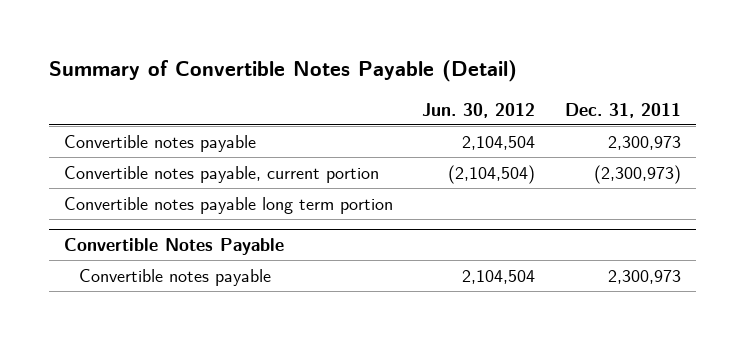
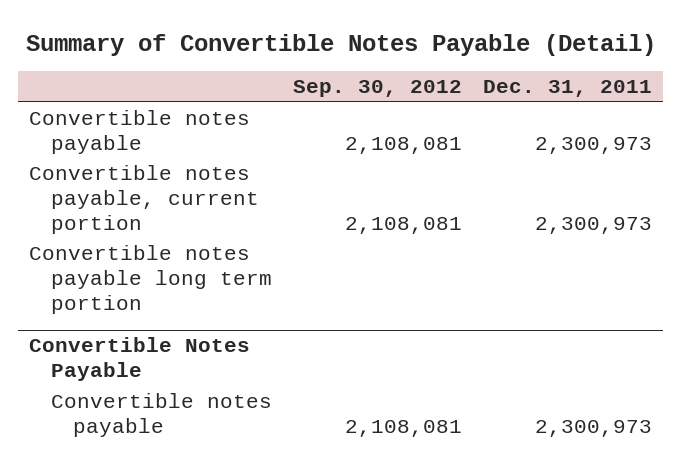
- | Jun. 30, 2012 | Dec. 31, 2011
+ | Sep. 30, 2012 | Dec. 31, 2011
- Convertible notes payable, current portion | (2,104,504) | (2,300,973)
+ Convertible notes payable, current portion | 2,108,081 | 2,300,973

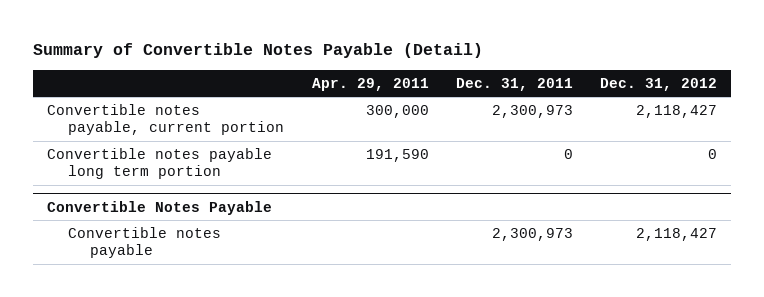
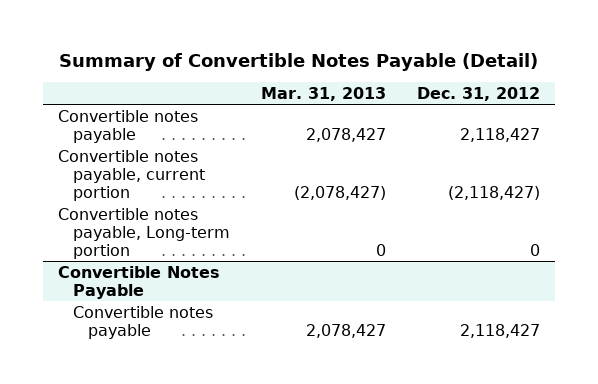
- | Apr. 29, 2011 | Dec. 31, 2011 | Dec. 31, 2012
+ | Mar. 31, 2013 | Dec. 31, 2012
- Convertible notes payable, current portion | 300,000 | 2,300,973 | 2,118,427
- Convertible notes payable long term portion | 191,590 | 0 | 0
+ Convertible notes payable | 2,078,427 | 2,118,427
+ Convertible notes payable, current portion | (2,078,427) | (2,118,427)
+ Convertible notes payable, Long-term portion | 0 | 0

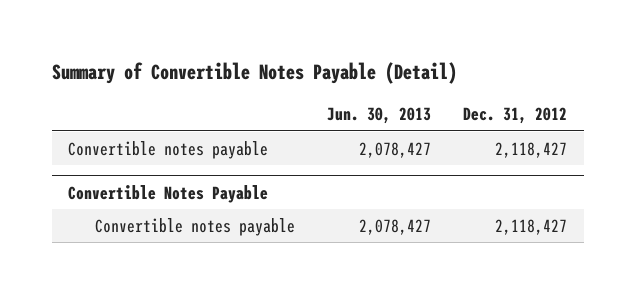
- | Mar. 31, 2013 | Dec. 31, 2012
+ | Jun. 30, 2013 | Dec. 31, 2012
- Convertible notes payable, current portion | (2,078,427) | (2,118,427)
- Convertible notes payable, Long-term portion | 0 | 0

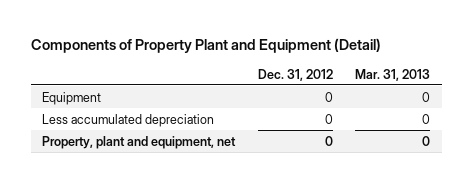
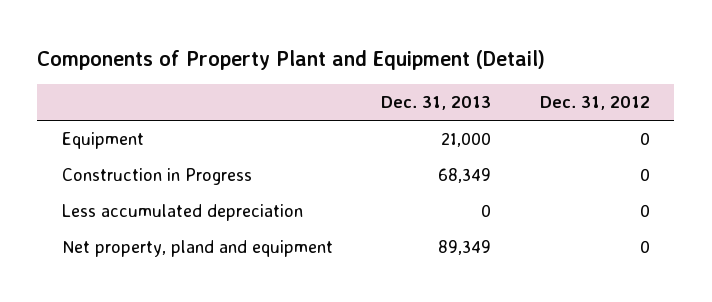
- | Dec. 31, 2012 | Mar. 31, 2013
+ | Dec. 31, 2013 | Dec. 31, 2012
+ Construction in Progress | 68,349 | 0
- Property, plant and equipment, net | 0 | 0
+ Net property, pland and equipment | 89,349 | 0

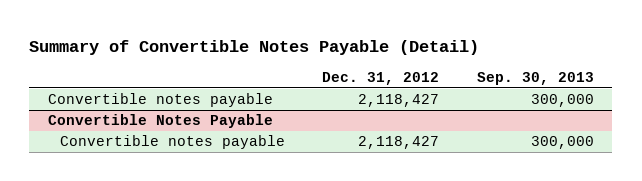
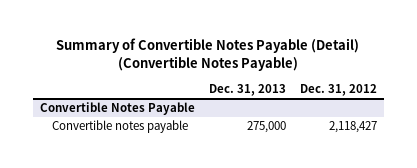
- Summary of Convertible Notes Payable (Detail)
+ Summary of Convertible Notes Payable (Detail) (Convertible Notes Payable)
- | Dec. 31, 2012 | Sep. 30, 2013
+ | Dec. 31, 2013 | Dec. 31, 2012
- Convertible notes payable | 2,118,427 | 300,000

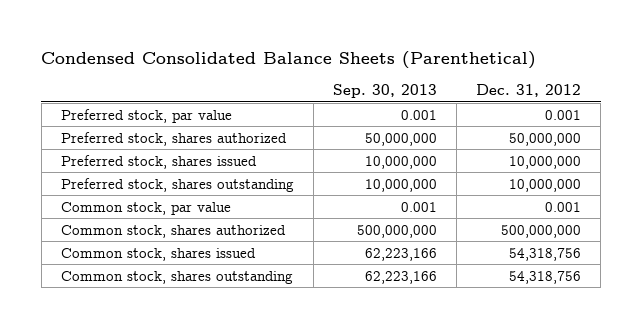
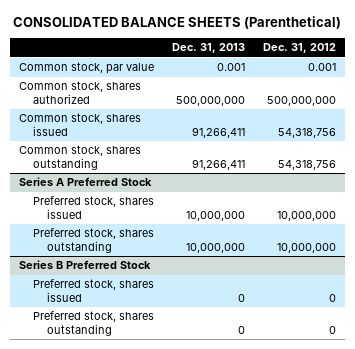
- Condensed Consolidated Balance Sheets (Parenthetical)
+ CONSOLIDATED BALANCE SHEETS (Parenthetical)
- | Sep. 30, 2013 | Dec. 31, 2012
+ | Dec. 31, 2013 | Dec. 31, 2012
- Preferred stock, par value | 0.001 | 0.001
- Preferred stock, shares authorized | 50,000,000 | 50,000,000
- Preferred stock, shares issued | 10,000,000 | 10,000,000
- Preferred stock, shares outstanding | 10,000,000 | 10,000,000
+ Series A Preferred Stock
+ Preferred stock, shares issued | 10,000,000 | 10,000,000
+ Preferred stock, shares outstanding | 10,000,000 | 10,000,000
+ Series B Preferred Stock
+ Preferred stock, shares issued | 0 | 0
+ Preferred stock, shares outstanding | 0 | 0

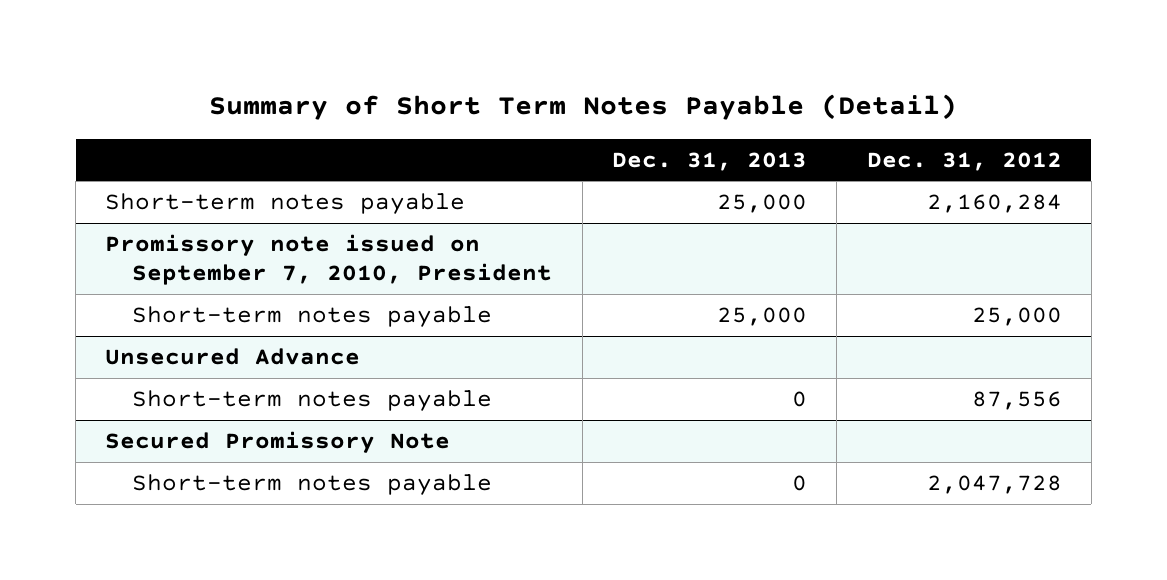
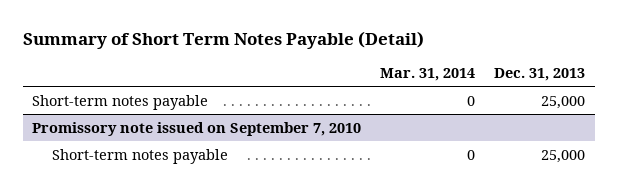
- | Dec. 31, 2013 | Dec. 31, 2012
+ | Mar. 31, 2014 | Dec. 31, 2013
- Promissory note issued on September 7, 2010, President
+ Promissory note issued on September 7, 2010
- Unsecured Advance
- Short-term notes payable | 0 | 87,556
- Secured Promissory Note
- Short-term notes payable | 0 | 2,047,728

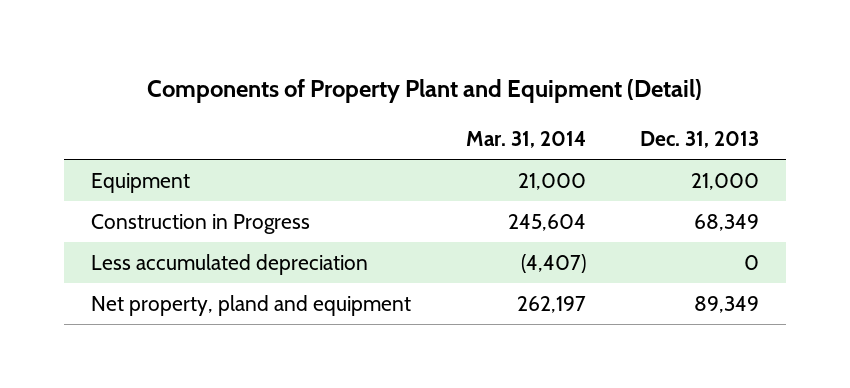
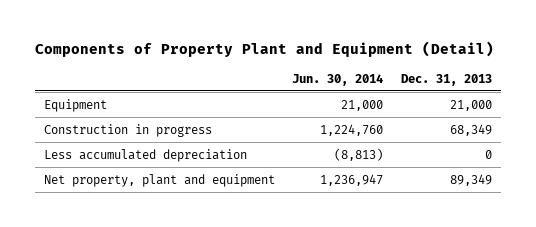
- | Mar. 31, 2014 | Dec. 31, 2013
+ | Jun. 30, 2014 | Dec. 31, 2013
- Construction in Progress | 245,604 | 68,349
+ Construction in progress | 1,224,760 | 68,349
- Net property, pland and equipment | 262,197 | 89,349
+ Net property, plant and equipment | 1,236,947 | 89,349

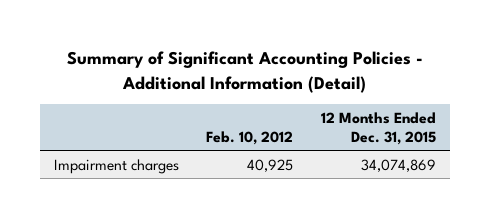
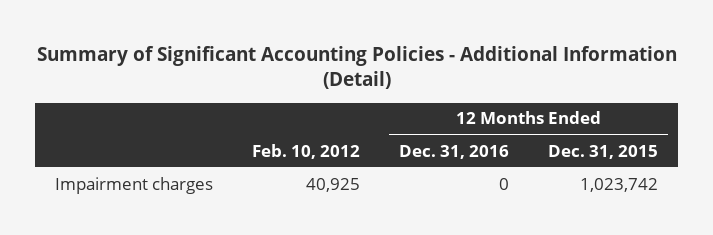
- | Feb. 10, 2012 | 12 Months Ended Dec. 31, 2015
+ | Feb. 10, 2012 | 12 Months Ended Dec. 31, 2016 | 12 Months Ended Dec. 31, 2015
- Impairment charges | 40,925 | 34,074,869
+ Impairment charges | 40,925 | 0 | 1,023,742

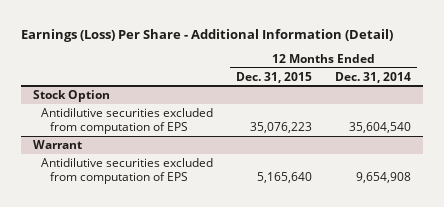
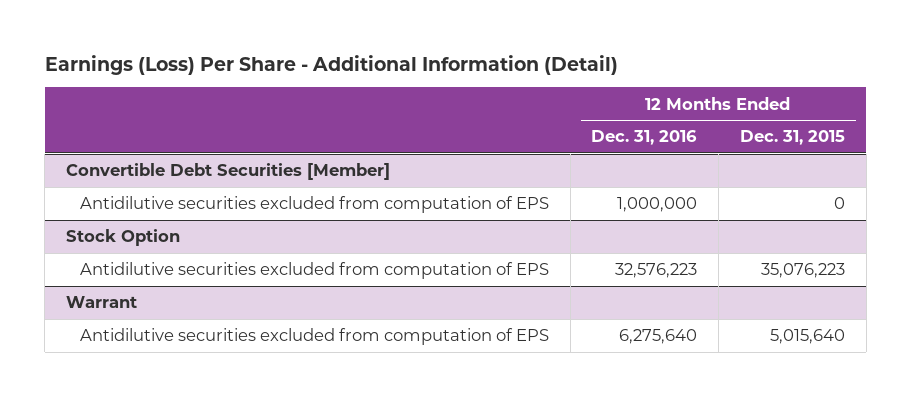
- | 12 Months Ended Dec. 31, 2015 | 12 Months Ended Dec. 31, 2014
+ | 12 Months Ended Dec. 31, 2016 | 12 Months Ended Dec. 31, 2015
+ Convertible Debt Securities [Member]
+ Antidilutive securities excluded from computation of EPS | 1,000,000 | 0
@ Warrant
- Antidilutive securities excluded from computation of EPS | 5,165,640 | 9,654,908
+ Antidilutive securities excluded from computation of EPS | 6,275,640 | 5,015,640

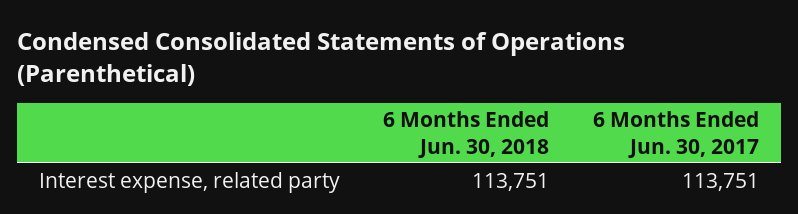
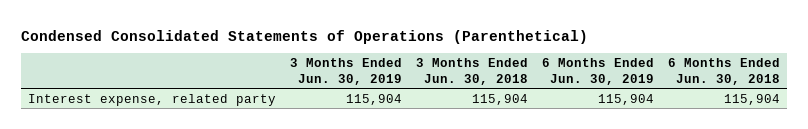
- | 6 Months Ended Jun. 30, 2018 | 6 Months Ended Jun. 30, 2017
+ | 3 Months Ended Jun. 30, 2019 | 3 Months Ended Jun. 30, 2018 | 6 Months Ended Jun. 30, 2019 | 6 Months Ended Jun. 30, 2018
- Interest expense, related party | 113,751 | 113,751
+ Interest expense, related party | 115,904 | 115,904 | 115,904 | 115,904

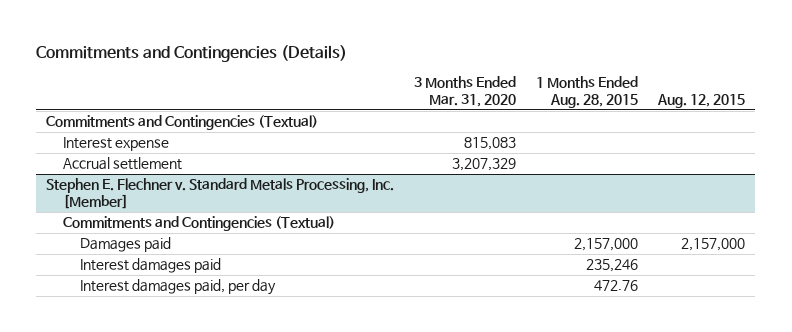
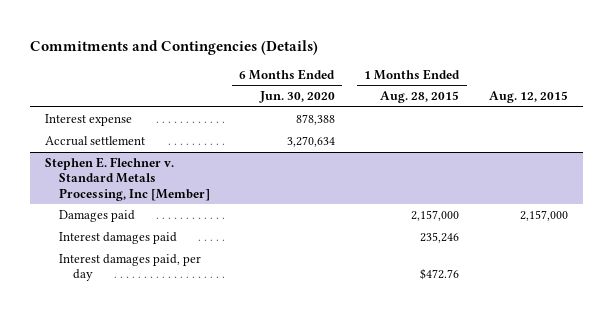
- | 3 Months Ended Mar. 31, 2020 | 1 Months Ended Aug. 28, 2015 | Aug. 12, 2015
+ | 6 Months Ended Jun. 30, 2020 | 1 Months Ended Aug. 28, 2015 | Aug. 12, 2015
- Commitments and Contingencies (Textual)
- Stephen E. Flechner v. Standard Metals Processing, Inc. [Member]
- Commitments and Contingencies (Textual)
+ Stephen E. Flechner v. Standard Metals Processing, Inc [Member]
- Interest damages paid, per day | | 472.76 |
+ Interest damages paid, per day | | $472.76 |

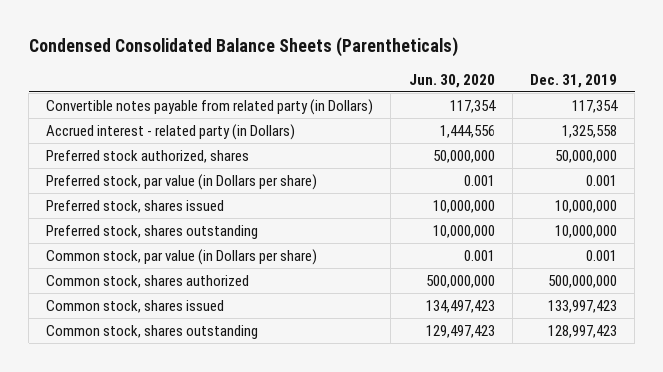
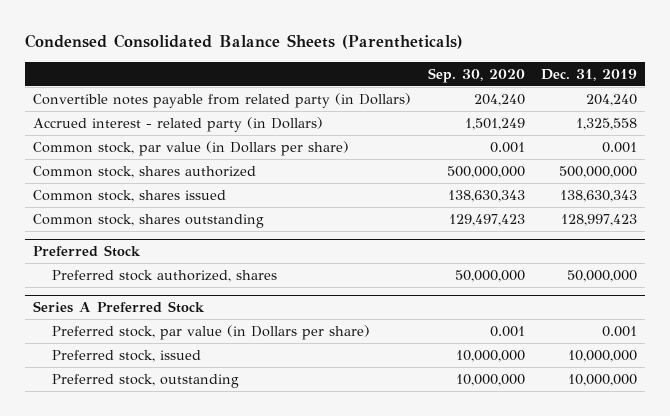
- | Jun. 30, 2020 | Dec. 31, 2019
+ | Sep. 30, 2020 | Dec. 31, 2019
- Convertible notes payable from related party (in Dollars) | 117,354 | 117,354
+ Convertible notes payable from related party (in Dollars) | 204,240 | 204,240
- Preferred stock authorized, shares | 50,000,000 | 50,000,000
- Preferred stock, par value (in Dollars per share) | 0.001 | 0.001
- Preferred stock, shares issued | 10,000,000 | 10,000,000
- Preferred stock, shares outstanding | 10,000,000 | 10,000,000
- Common stock, shares issued | 134,497,423 | 133,997,423
+ Common stock, shares issued | 138,630,343 | 138,630,343
+ Preferred Stock
+ Preferred stock authorized, shares | 50,000,000 | 50,000,000
+ Series A Preferred Stock
+ Preferred stock, par value (in Dollars per share) | 0.001 | 0.001
+ Preferred stock, issued | 10,000,000 | 10,000,000
+ Preferred stock, outstanding | 10,000,000 | 10,000,000

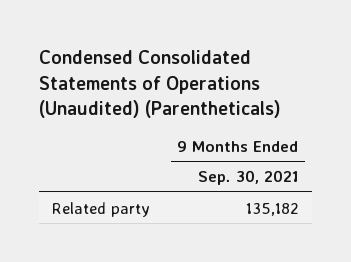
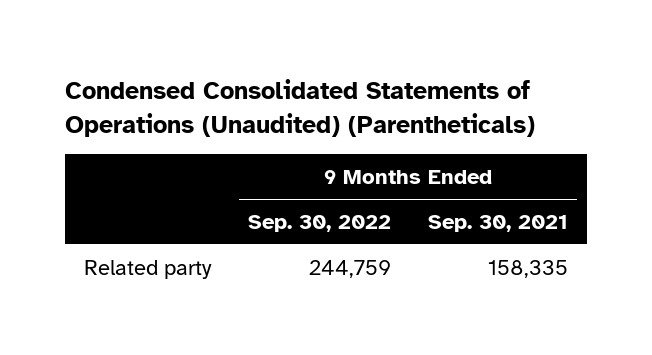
- | 9 Months Ended Sep. 30, 2021
+ | 9 Months Ended Sep. 30, 2022 | 9 Months Ended Sep. 30, 2021
- Related party | 135,182
+ Related party | 244,759 | 158,335

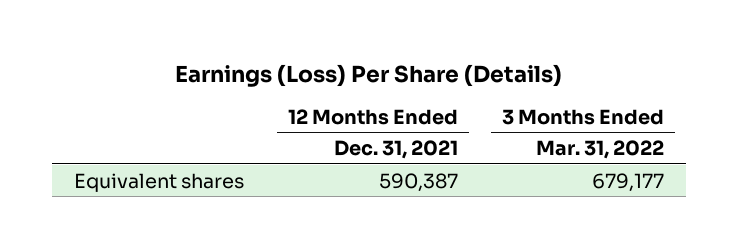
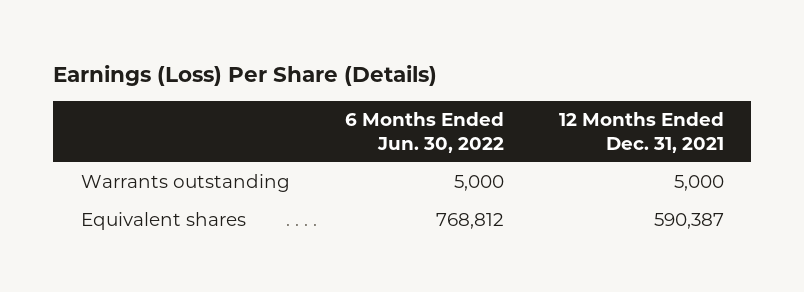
- | 12 Months Ended Dec. 31, 2021 | 3 Months Ended Mar. 31, 2022
+ | 6 Months Ended Jun. 30, 2022 | 12 Months Ended Dec. 31, 2021
+ Warrants outstanding | 5,000 | 5,000

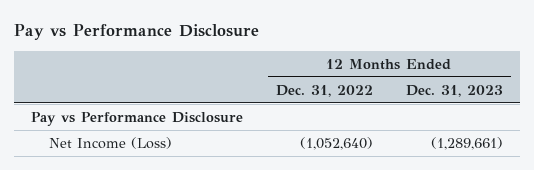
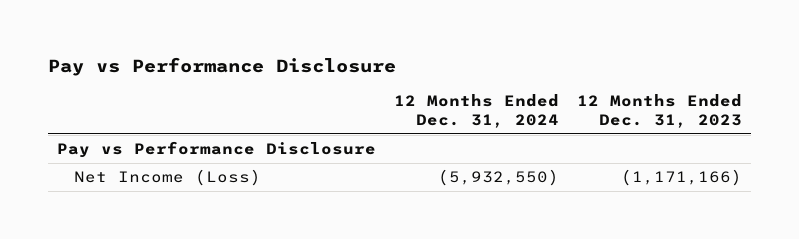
- | 12 Months Ended Dec. 31, 2022 | 12 Months Ended Dec. 31, 2023
+ | 12 Months Ended Dec. 31, 2024 | 12 Months Ended Dec. 31, 2023
- Net Income (Loss) | (1,052,640) | (1,289,661)
+ Net Income (Loss) | (5,932,550) | (1,171,166)

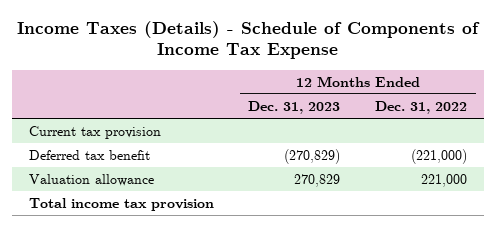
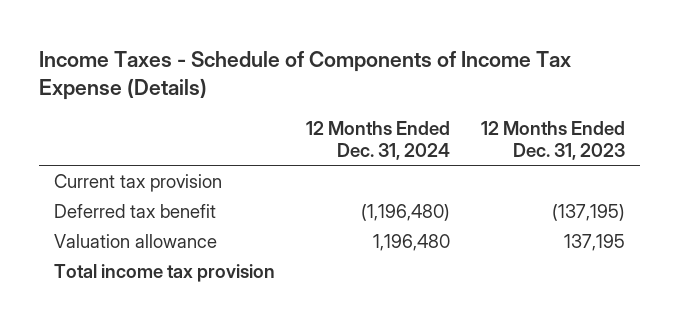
- Income Taxes (Details) - Schedule of Components of Income Tax Expense
+ Income Taxes - Schedule of Components of Income Tax Expense (Details)
- | 12 Months Ended Dec. 31, 2023 | 12 Months Ended Dec. 31, 2022
+ | 12 Months Ended Dec. 31, 2024 | 12 Months Ended Dec. 31, 2023
- Deferred tax benefit | (270,829) | (221,000)
- Valuation allowance | 270,829 | 221,000
+ Deferred tax benefit | (1,196,480) | (137,195)
+ Valuation allowance | 1,196,480 | 137,195

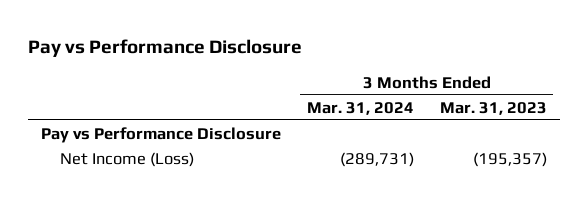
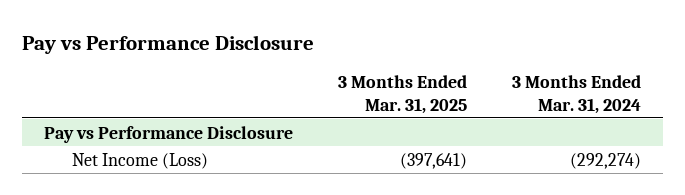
- | 3 Months Ended Mar. 31, 2024 | 3 Months Ended Mar. 31, 2023
+ | 3 Months Ended Mar. 31, 2025 | 3 Months Ended Mar. 31, 2024
- Net Income (Loss) | (289,731) | (195,357)
+ Net Income (Loss) | (397,641) | (292,274)

